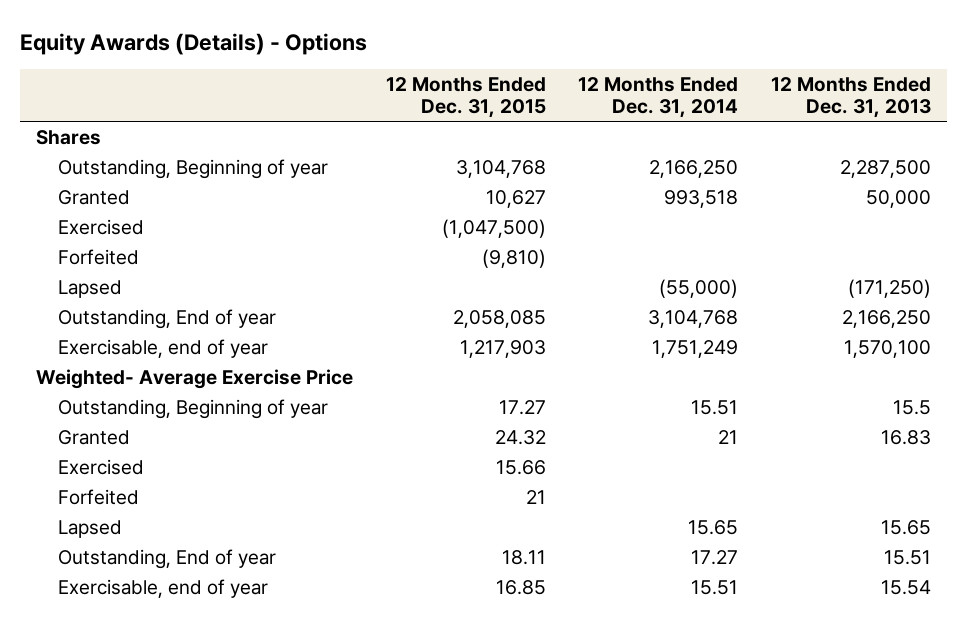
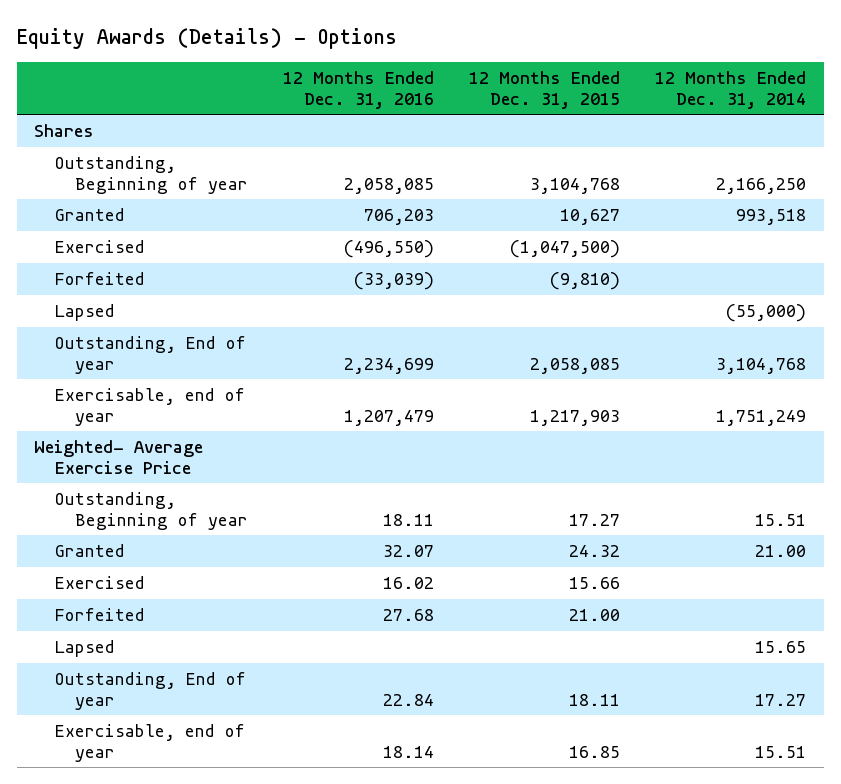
- | 12 Months Ended Dec. 31, 2015 | 12 Months Ended Dec. 31, 2014 | 12 Months Ended Dec. 31, 2013
+ | 12 Months Ended Dec. 31, 2016 | 12 Months Ended Dec. 31, 2015 | 12 Months Ended Dec. 31, 2014
- Granted | 24.32 | 21 | 16.83
+ Granted | 32.07 | 24.32 | 21.00
- Forfeited | 21 | |
+ Forfeited | 27.68 | 21.00 |

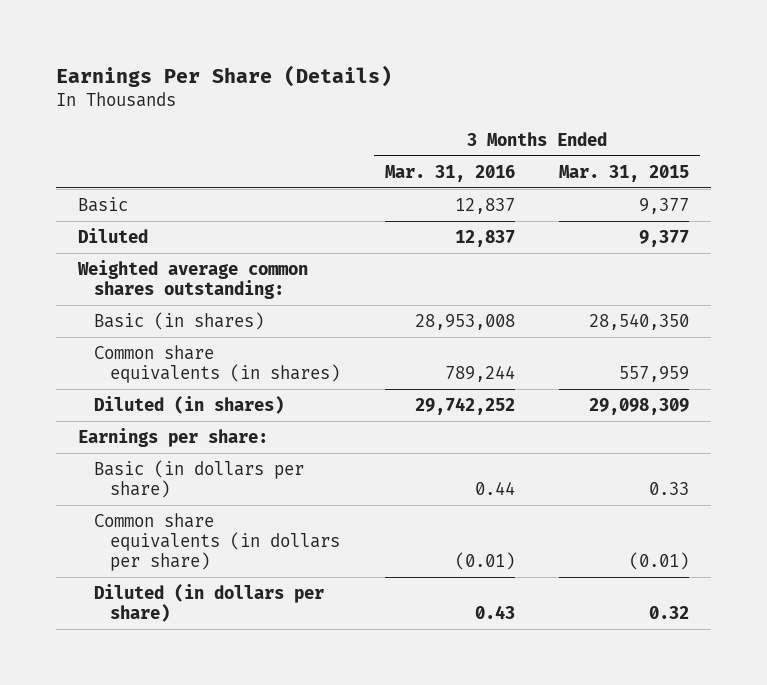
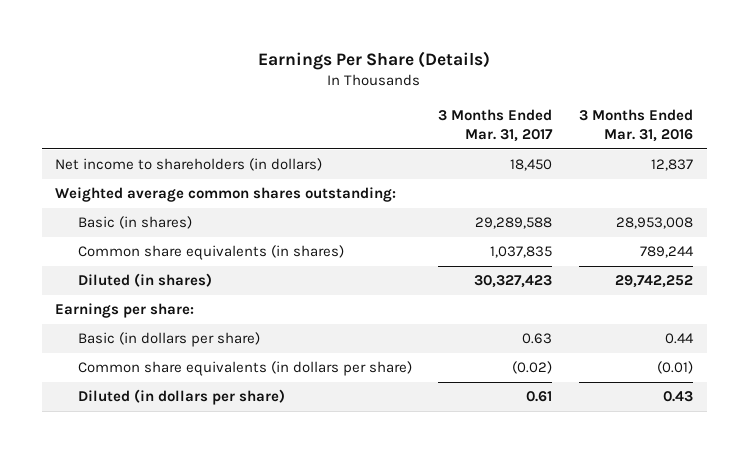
- | 3 Months Ended Mar. 31, 2016 | 3 Months Ended Mar. 31, 2015
+ | 3 Months Ended Mar. 31, 2017 | 3 Months Ended Mar. 31, 2016
- Basic | 12,837 | 9,377
- Diluted | 12,837 | 9,377
+ Net income to shareholders (in dollars) | 18,450 | 12,837

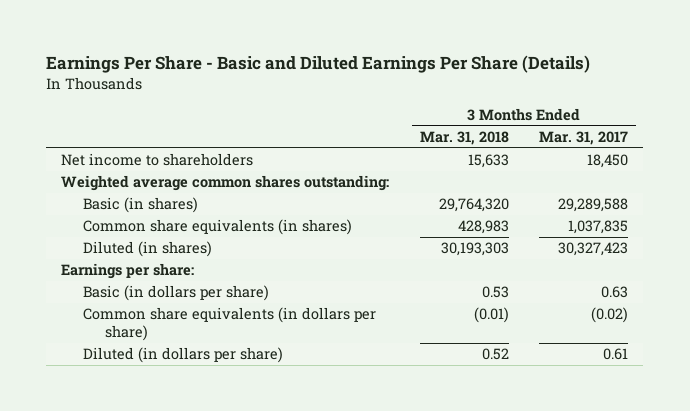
- Earnings Per Share (Details)
+ Earnings Per Share - Basic and Diluted Earnings Per Share (Details)
- | 3 Months Ended Mar. 31, 2017 | 3 Months Ended Mar. 31, 2016
+ | 3 Months Ended Mar. 31, 2018 | 3 Months Ended Mar. 31, 2017
- Net income to shareholders (in dollars) | 18,450 | 12,837
+ Net income to shareholders | 15,633 | 18,450

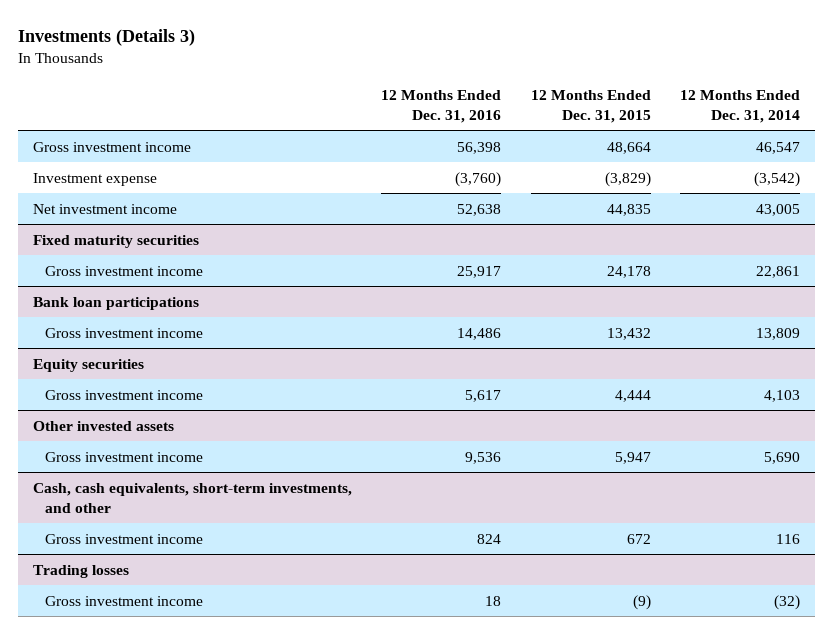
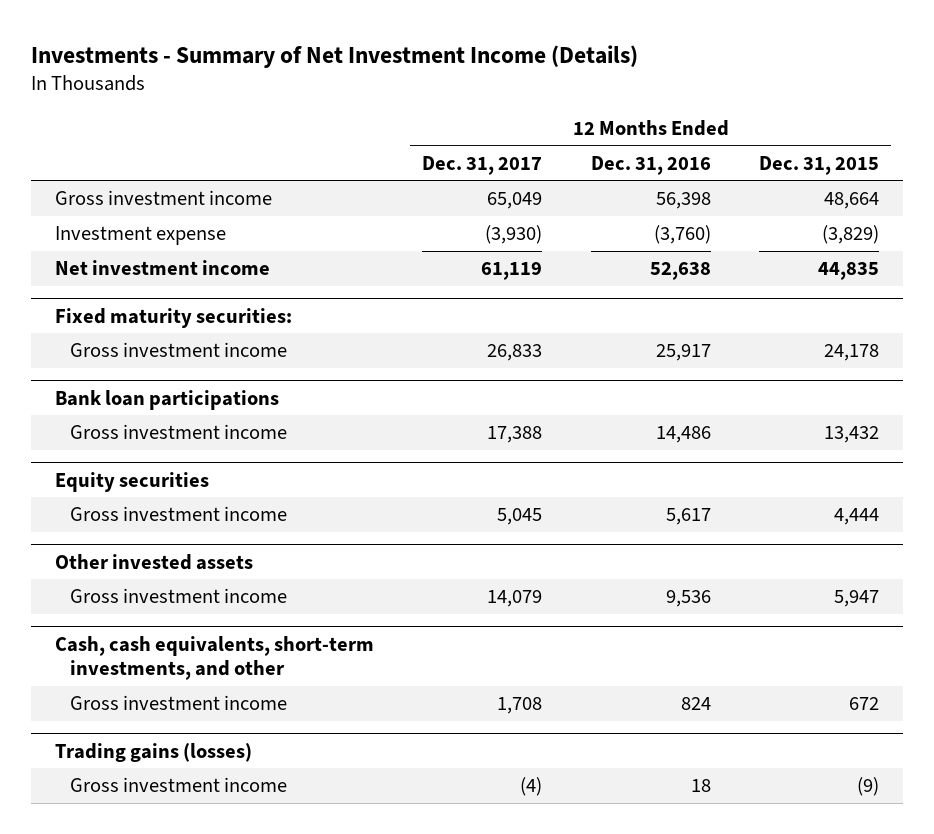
- Investments (Details 3)
+ Investments - Summary of Net Investment Income (Details)
- | 12 Months Ended Dec. 31, 2016 | 12 Months Ended Dec. 31, 2015 | 12 Months Ended Dec. 31, 2014
+ | 12 Months Ended Dec. 31, 2017 | 12 Months Ended Dec. 31, 2016 | 12 Months Ended Dec. 31, 2015
- Fixed maturity securities
+ Fixed maturity securities:
- Trading losses
+ Trading gains (losses)

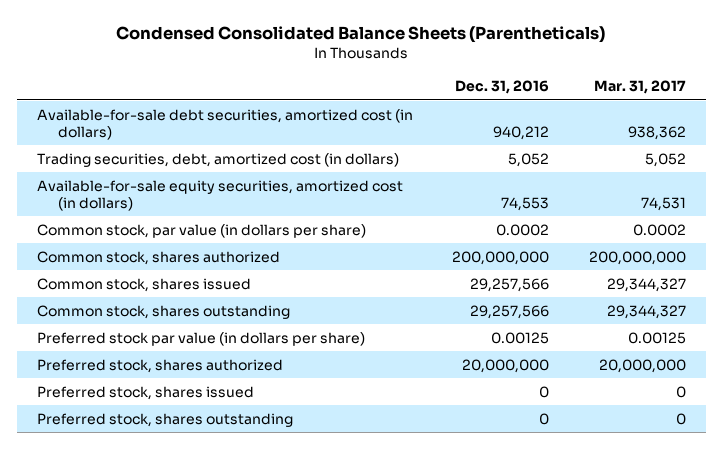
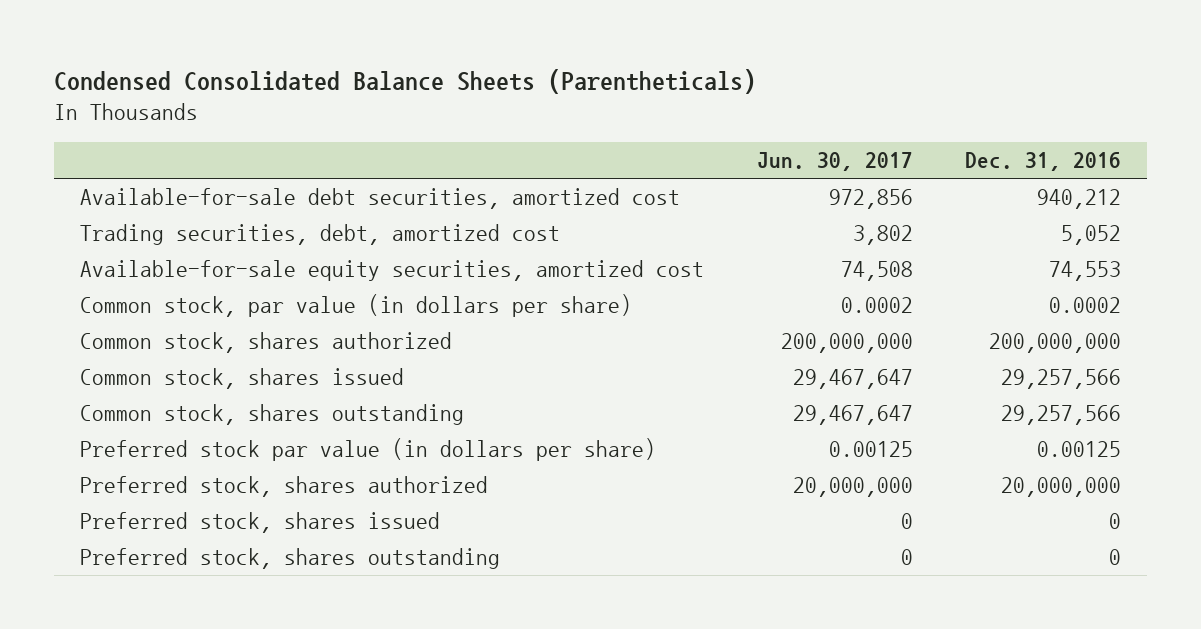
- | Dec. 31, 2016 | Mar. 31, 2017
+ | Jun. 30, 2017 | Dec. 31, 2016
- Available-for-sale debt securities, amortized cost (in dollars) | 940,212 | 938,362
- Trading securities, debt, amortized cost (in dollars) | 5,052 | 5,052
- Available-for-sale equity securities, amortized cost (in dollars) | 74,553 | 74,531
+ Available-for-sale debt securities, amortized cost | 972,856 | 940,212
+ Trading securities, debt, amortized cost | 3,802 | 5,052
+ Available-for-sale equity securities, amortized cost | 74,508 | 74,553

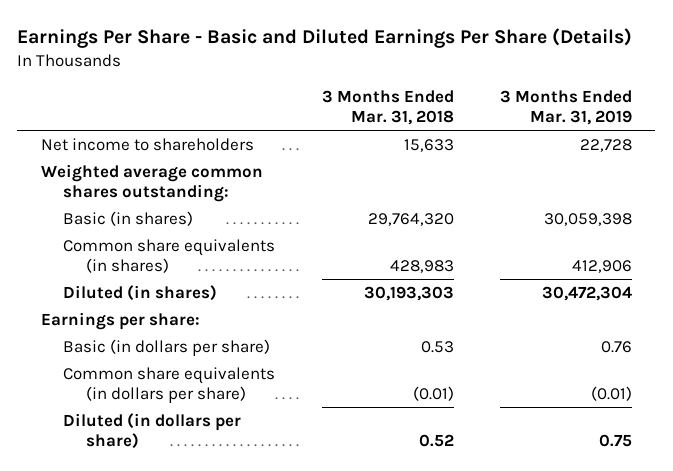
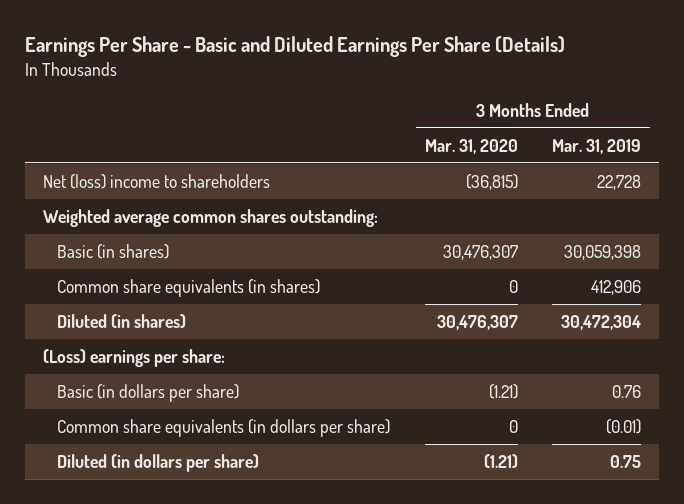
- | 3 Months Ended Mar. 31, 2018 | 3 Months Ended Mar. 31, 2019
+ | 3 Months Ended Mar. 31, 2020 | 3 Months Ended Mar. 31, 2019
- Net income to shareholders | 15,633 | 22,728
+ Net (loss) income to shareholders | (36,815) | 22,728
- Earnings per share:
+ (Loss) earnings per share:

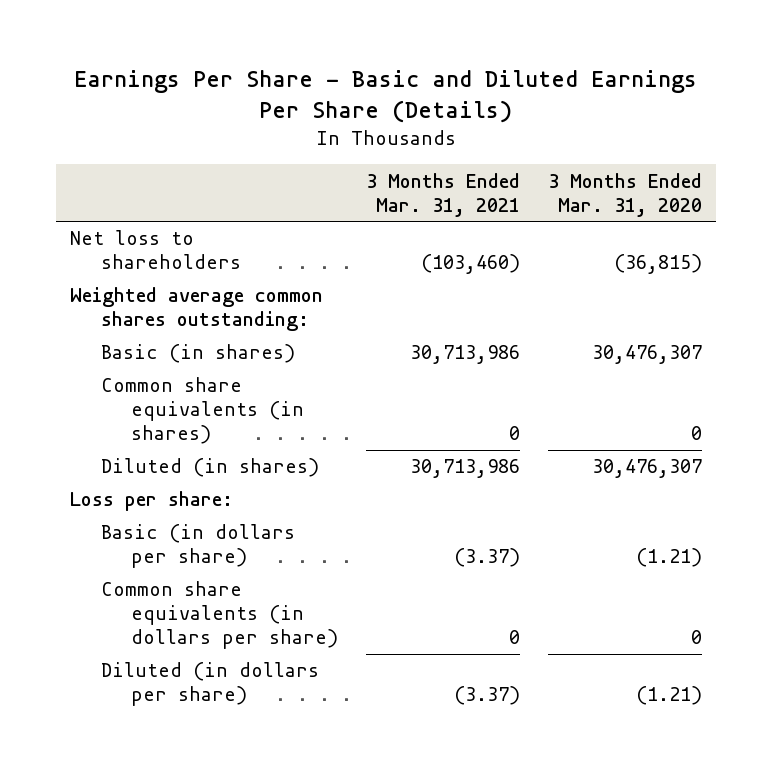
- | 3 Months Ended Mar. 31, 2020 | 3 Months Ended Mar. 31, 2019
+ | 3 Months Ended Mar. 31, 2021 | 3 Months Ended Mar. 31, 2020
- Net (loss) income to shareholders | (36,815) | 22,728
+ Net loss to shareholders | (103,460) | (36,815)
- (Loss) earnings per share:
+ Loss per share:

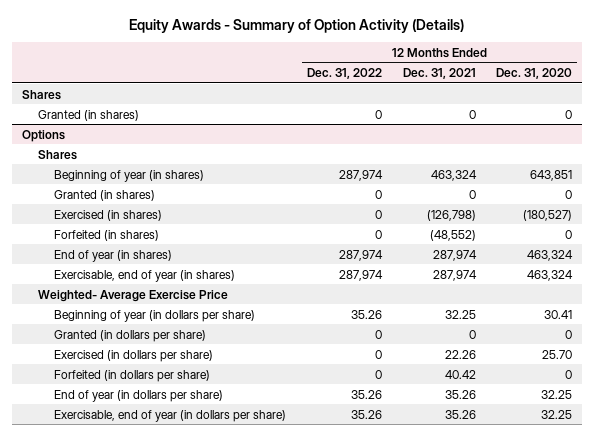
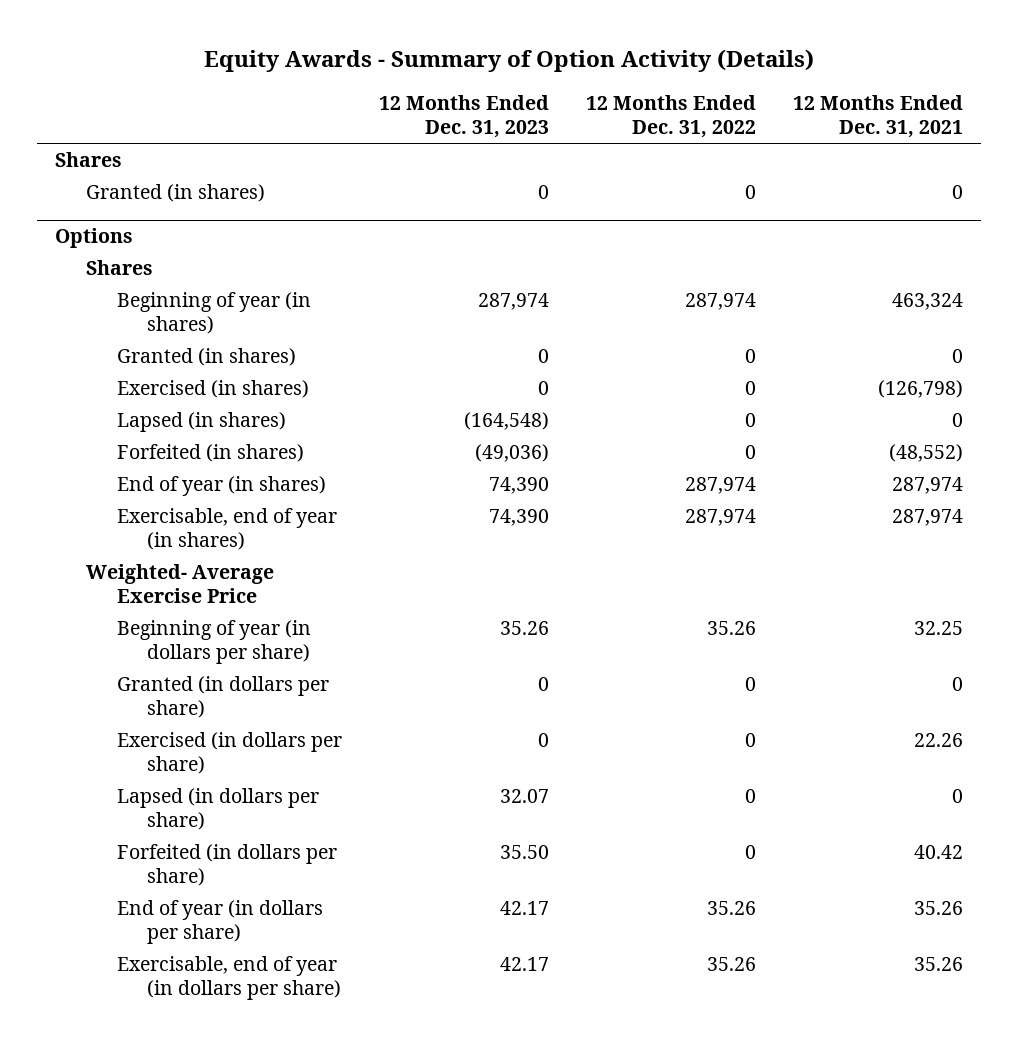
- | 12 Months Ended Dec. 31, 2022 | 12 Months Ended Dec. 31, 2021 | 12 Months Ended Dec. 31, 2020
+ | 12 Months Ended Dec. 31, 2023 | 12 Months Ended Dec. 31, 2022 | 12 Months Ended Dec. 31, 2021
@ Options
+ Lapsed (in shares) | (164,548) | 0 | 0
+ Lapsed (in dollars per share) | 32.07 | 0 | 0

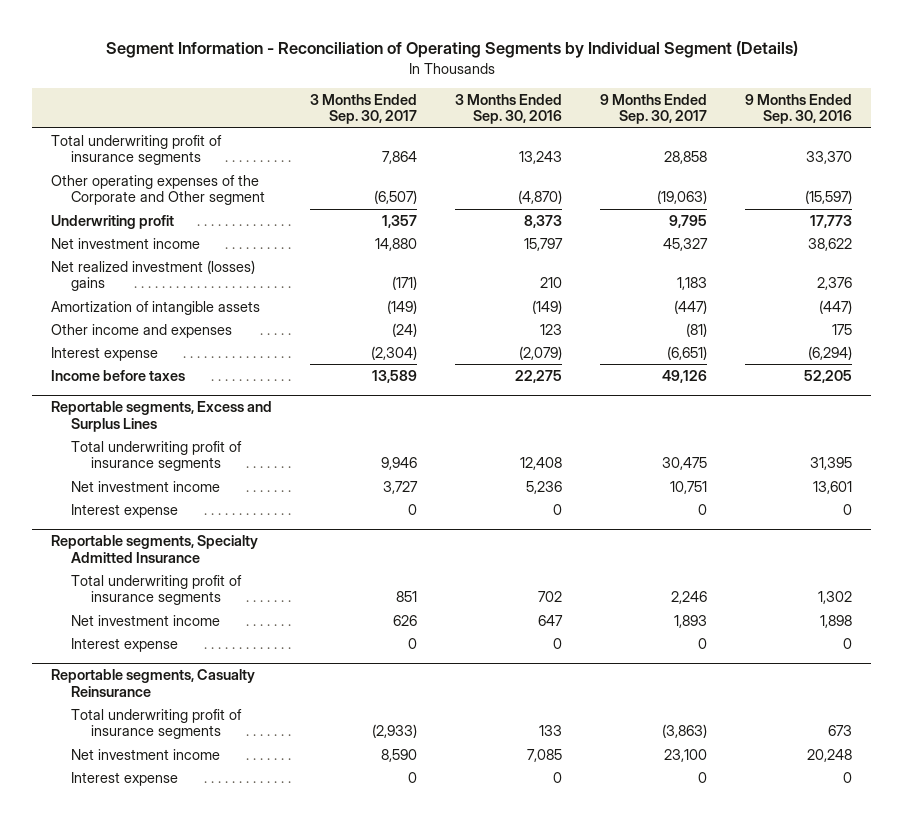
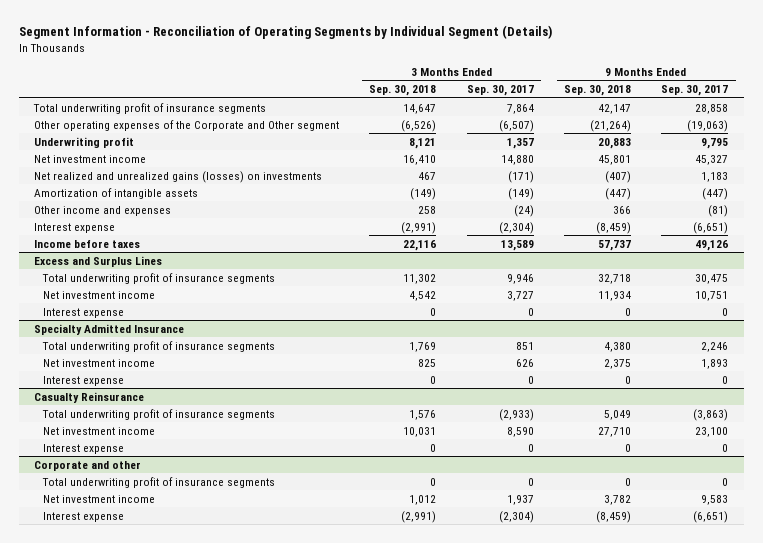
- | 3 Months Ended Sep. 30, 2017 | 3 Months Ended Sep. 30, 2016 | 9 Months Ended Sep. 30, 2017 | 9 Months Ended Sep. 30, 2016
+ | 3 Months Ended Sep. 30, 2018 | 3 Months Ended Sep. 30, 2017 | 9 Months Ended Sep. 30, 2018 | 9 Months Ended Sep. 30, 2017
- Net realized investment (losses) gains | (171) | 210 | 1,183 | 2,376
+ Net realized and unrealized gains (losses) on investments | 467 | (171) | (407) | 1,183
- Reportable segments, Excess and Surplus Lines
+ Excess and Surplus Lines
- Reportable segments, Specialty Admitted Insurance
+ Specialty Admitted Insurance
- Reportable segments, Casualty Reinsurance
+ Casualty Reinsurance
+ Corporate and other
+ Total underwriting profit of insurance segments | 0 | 0 | 0 | 0
+ Net investment income | 1,012 | 1,937 | 3,782 | 9,583
+ Interest expense | (2,991) | (2,304) | (8,459) | (6,651)

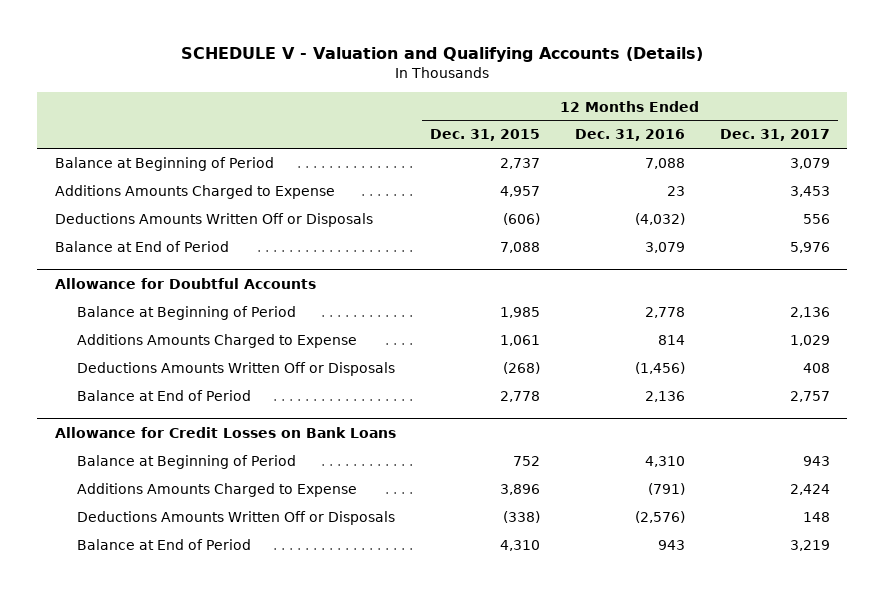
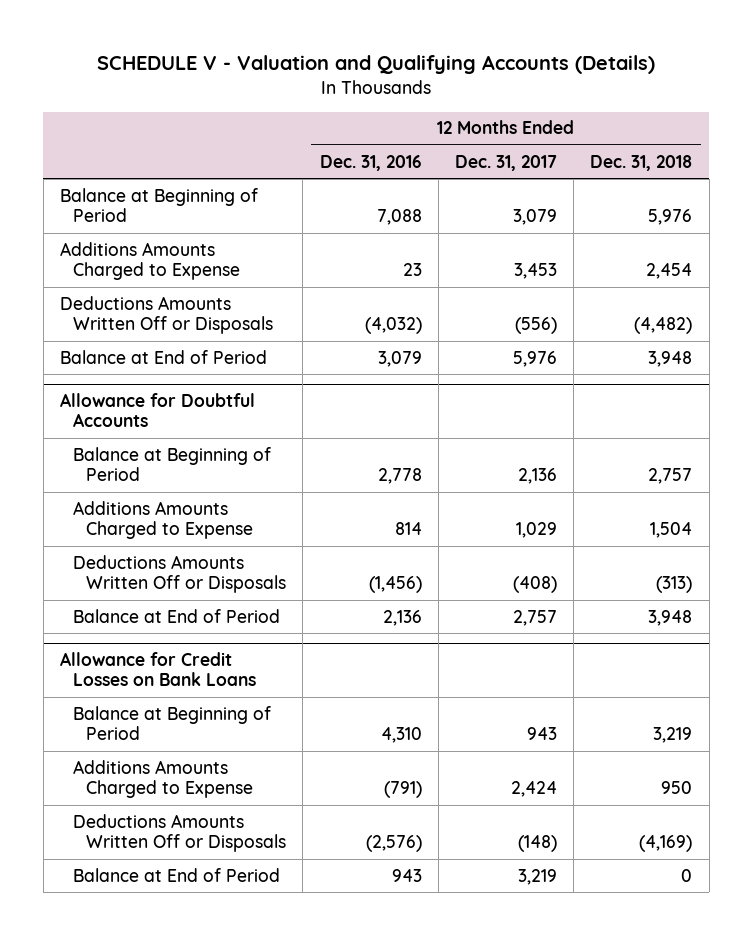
- | 12 Months Ended Dec. 31, 2015 | 12 Months Ended Dec. 31, 2016 | 12 Months Ended Dec. 31, 2017
+ | 12 Months Ended Dec. 31, 2016 | 12 Months Ended Dec. 31, 2017 | 12 Months Ended Dec. 31, 2018
- Deductions Amounts Written Off or Disposals | (606) | (4,032) | 556
+ Deductions Amounts Written Off or Disposals | (4,032) | (556) | (4,482)
@ Allowance for Doubtful Accounts
- Deductions Amounts Written Off or Disposals | (268) | (1,456) | 408
+ Deductions Amounts Written Off or Disposals | (1,456) | (408) | (313)
@ Allowance for Credit Losses on Bank Loans
- Deductions Amounts Written Off or Disposals | (338) | (2,576) | 148
+ Deductions Amounts Written Off or Disposals | (2,576) | (148) | (4,169)

